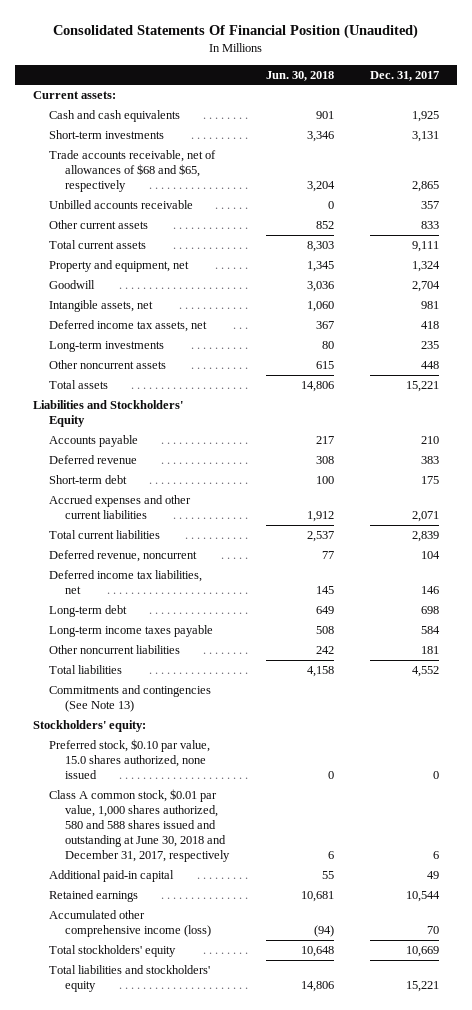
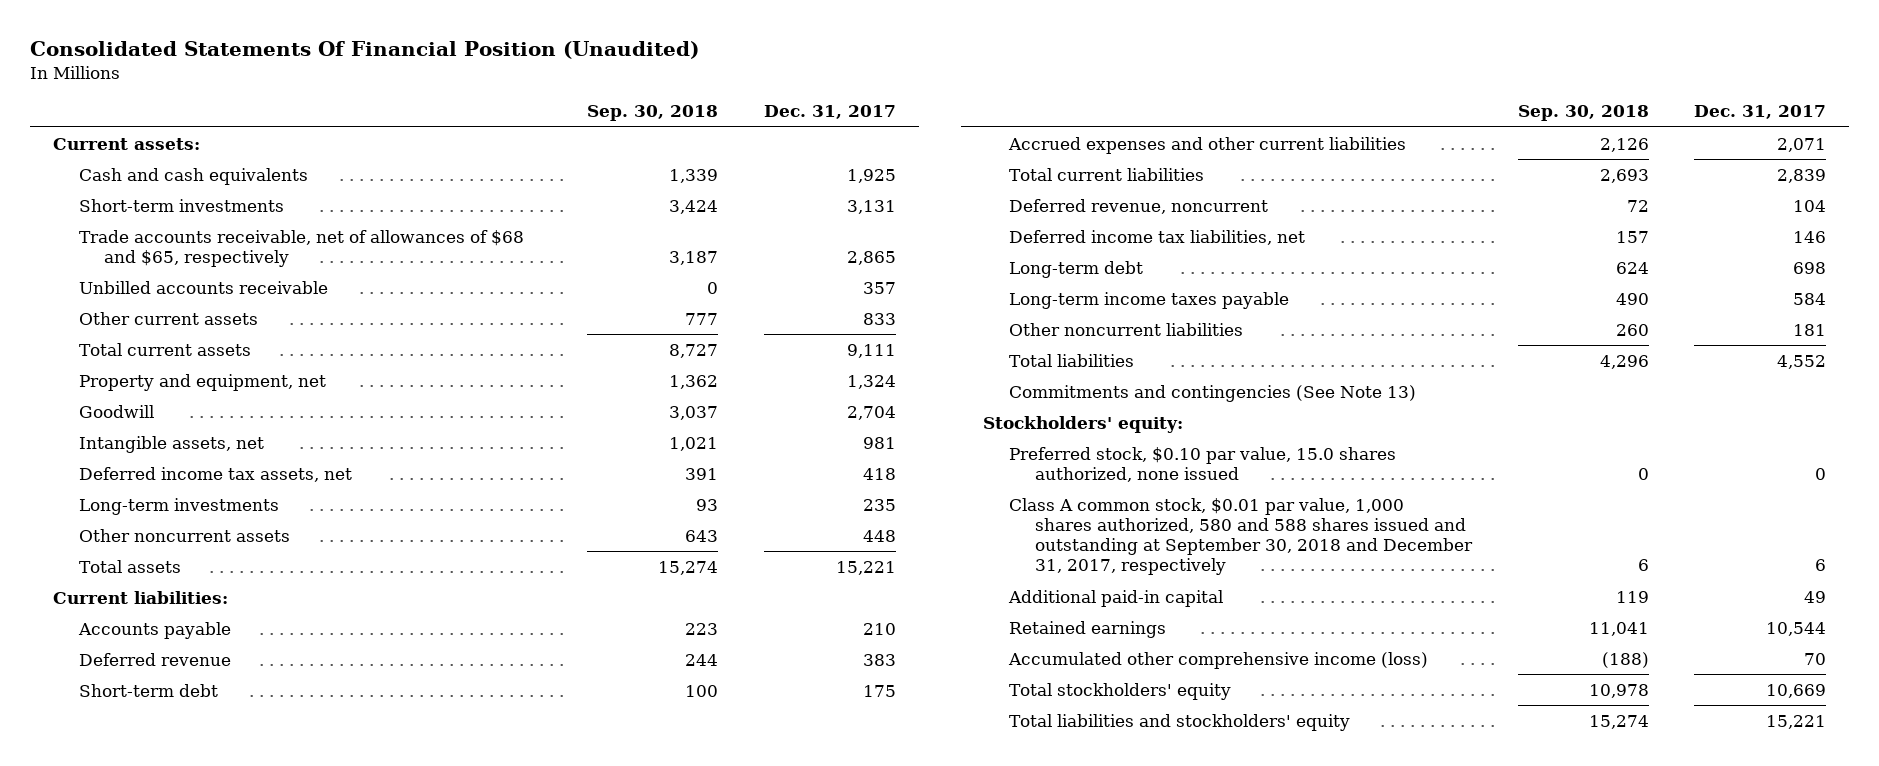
- | Jun. 30, 2018 | Dec. 31, 2017
+ | Sep. 30, 2018 | Dec. 31, 2017
- Liabilities and Stockholders' Equity
+ Current liabilities:
- Class A common stock, $0.01 par value, 1,000 shares authorized, 580 and 588 shares issued and outstanding at June 30, 2018 and December 31, 2017, respectively | 6 | 6
+ Class A common stock, $0.01 par value, 1,000 shares authorized, 580 and 588 shares issued and outstanding at September 30, 2018 and December 31, 2017, respectively | 6 | 6

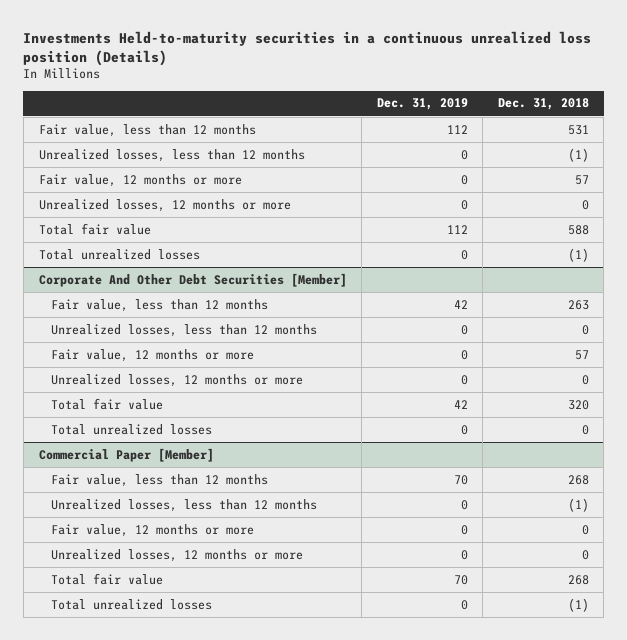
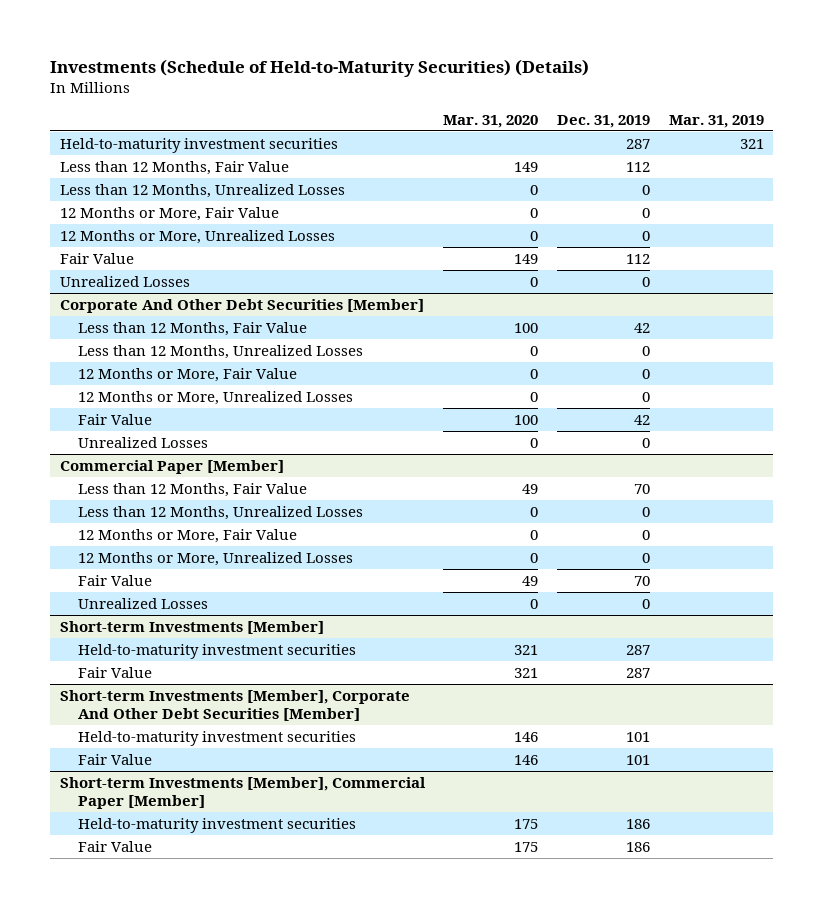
- Investments Held-to-maturity securities in a continuous unrealized loss position (Details)
+ Investments (Schedule of Held-to-Maturity Securities) (Details)
- | Dec. 31, 2019 | Dec. 31, 2018
+ | Mar. 31, 2020 | Dec. 31, 2019 | Mar. 31, 2019
- Fair value, less than 12 months | 112 | 531
- Unrealized losses, less than 12 months | 0 | (1)
- Fair value, 12 months or more | 0 | 57
- Unrealized losses, 12 months or more | 0 | 0
- Total fair value | 112 | 588
- Total unrealized losses | 0 | (1)
+ Held-to-maturity investment securities | | 287 | 321
+ Less than 12 Months, Fair Value | 149 | 112 |
+ Less than 12 Months, Unrealized Losses | 0 | 0 |
+ 12 Months or More, Fair Value | 0 | 0 |
+ 12 Months or More, Unrealized Losses | 0 | 0 |
+ Fair Value | 149 | 112 |
+ Unrealized Losses | 0 | 0 |
@ Corporate And Other Debt Securities [Member]
- Fair value, less than 12 months | 42 | 263
- Unrealized losses, less than 12 months | 0 | 0
- Fair value, 12 months or more | 0 | 57
- Unrealized losses, 12 months or more | 0 | 0
- Total fair value | 42 | 320
- Total unrealized losses | 0 | 0
+ Less than 12 Months, Fair Value | 100 | 42 |
+ Less than 12 Months, Unrealized Losses | 0 | 0 |
+ 12 Months or More, Fair Value | 0 | 0 |
+ 12 Months or More, Unrealized Losses | 0 | 0 |
+ Fair Value | 100 | 42 |
+ Unrealized Losses | 0 | 0 |
@ Commercial Paper [Member]
- Fair value, less than 12 months | 70 | 268
- Unrealized losses, less than 12 months | 0 | (1)
- Fair value, 12 months or more | 0 | 0
- Unrealized losses, 12 months or more | 0 | 0
- Total fair value | 70 | 268
- Total unrealized losses | 0 | (1)
+ Less than 12 Months, Fair Value | 49 | 70 |
+ Less than 12 Months, Unrealized Losses | 0 | 0 |
+ 12 Months or More, Fair Value | 0 | 0 |
+ 12 Months or More, Unrealized Losses | 0 | 0 |
+ Fair Value | 49 | 70 |
+ Unrealized Losses | 0 | 0 |
+ Short-term Investments [Member]
+ Held-to-maturity investment securities | 321 | 287 |
+ Fair Value | 321 | 287 |
+ Short-term Investments [Member], Corporate And Other Debt Securities [Member]
+ Held-to-maturity investment securities | 146 | 101 |
+ Fair Value | 146 | 101 |
+ Short-term Investments [Member], Commercial Paper [Member]
+ Held-to-maturity investment securities | 175 | 186 |
+ Fair Value | 175 | 186 |

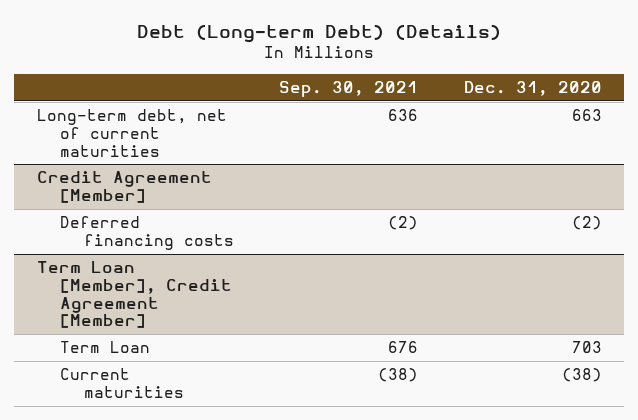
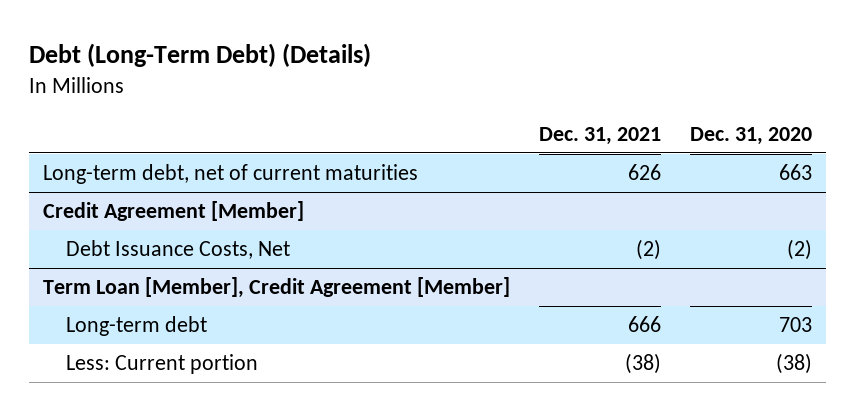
- Debt (Long-term Debt) (Details)
+ Debt (Long-Term Debt) (Details)
- | Sep. 30, 2021 | Dec. 31, 2020
+ | Dec. 31, 2021 | Dec. 31, 2020
@ Credit Agreement [Member]
- Deferred financing costs | (2) | (2)
+ Debt Issuance Costs, Net | (2) | (2)
@ Term Loan [Member], Credit Agreement [Member]
- Term Loan | 676 | 703
- Current maturities | (38) | (38)
+ Long-term debt | 666 | 703
+ Less: Current portion | (38) | (38)

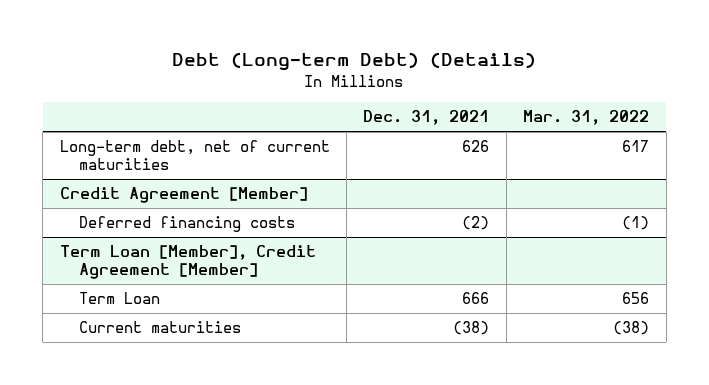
- Debt (Long-Term Debt) (Details)
+ Debt (Long-term Debt) (Details)
- | Dec. 31, 2021 | Dec. 31, 2020
+ | Dec. 31, 2021 | Mar. 31, 2022
@ Credit Agreement [Member]
- Debt Issuance Costs, Net | (2) | (2)
+ Deferred financing costs | (2) | (1)
@ Term Loan [Member], Credit Agreement [Member]
- Long-term debt | 666 | 703
- Less: Current portion | (38) | (38)
+ Term Loan | 666 | 656
+ Current maturities | (38) | (38)

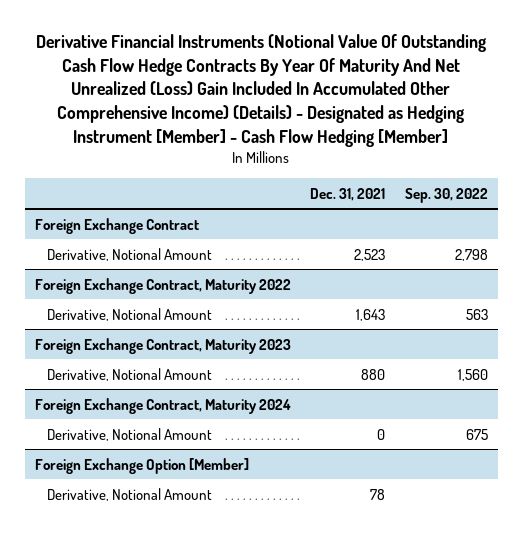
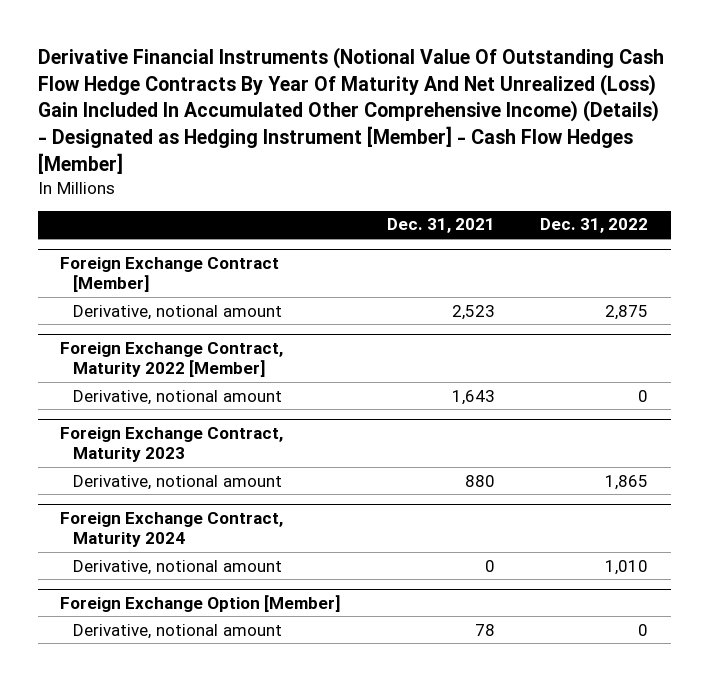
- Derivative Financial Instruments (Notional Value Of Outstanding Cash Flow Hedge Contracts By Year Of Maturity And Net Unrealized (Loss) Gain Included In Accumulated Other Comprehensive Income) (Details) - Designated as Hedging Instrument [Member] - Cash Flow Hedging [Member]
+ Derivative Financial Instruments (Notional Value Of Outstanding Cash Flow Hedge Contracts By Year Of Maturity And Net Unrealized (Loss) Gain Included In Accumulated Other Comprehensive Income) (Details) - Designated as Hedging Instrument [Member] - Cash Flow Hedges [Member]
- | Dec. 31, 2021 | Sep. 30, 2022
+ | Dec. 31, 2021 | Dec. 31, 2022
- Foreign Exchange Contract
- Derivative, Notional Amount | 2,523 | 2,798
- Foreign Exchange Contract, Maturity 2022
- Derivative, Notional Amount | 1,643 | 563
+ Foreign Exchange Contract [Member]
+ Derivative, notional amount | 2,523 | 2,875
+ Foreign Exchange Contract, Maturity 2022 [Member]
+ Derivative, notional amount | 1,643 | 0
@ Foreign Exchange Contract, Maturity 2023
- Derivative, Notional Amount | 880 | 1,560
+ Derivative, notional amount | 880 | 1,865
@ Foreign Exchange Contract, Maturity 2024
- Derivative, Notional Amount | 0 | 675
+ Derivative, notional amount | 0 | 1,010
@ Foreign Exchange Option [Member]
- Derivative, Notional Amount | 78 |
+ Derivative, notional amount | 78 | 0

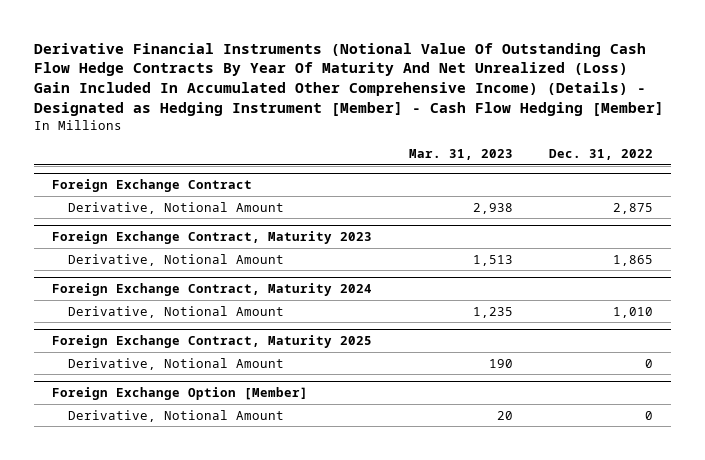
- Derivative Financial Instruments (Notional Value Of Outstanding Cash Flow Hedge Contracts By Year Of Maturity And Net Unrealized (Loss) Gain Included In Accumulated Other Comprehensive Income) (Details) - Designated as Hedging Instrument [Member] - Cash Flow Hedges [Member]
+ Derivative Financial Instruments (Notional Value Of Outstanding Cash Flow Hedge Contracts By Year Of Maturity And Net Unrealized (Loss) Gain Included In Accumulated Other Comprehensive Income) (Details) - Designated as Hedging Instrument [Member] - Cash Flow Hedging [Member]
- | Dec. 31, 2021 | Dec. 31, 2022
+ | Mar. 31, 2023 | Dec. 31, 2022
- Foreign Exchange Contract [Member]
- Derivative, notional amount | 2,523 | 2,875
- Foreign Exchange Contract, Maturity 2022 [Member]
- Derivative, notional amount | 1,643 | 0
+ Foreign Exchange Contract
+ Derivative, Notional Amount | 2,938 | 2,875
@ Foreign Exchange Contract, Maturity 2023
- Derivative, notional amount | 880 | 1,865
+ Derivative, Notional Amount | 1,513 | 1,865
@ Foreign Exchange Contract, Maturity 2024
- Derivative, notional amount | 0 | 1,010
+ Derivative, Notional Amount | 1,235 | 1,010
+ Foreign Exchange Contract, Maturity 2025
+ Derivative, Notional Amount | 190 | 0
@ Foreign Exchange Option [Member]
- Derivative, notional amount | 78 | 0
+ Derivative, Notional Amount | 20 | 0

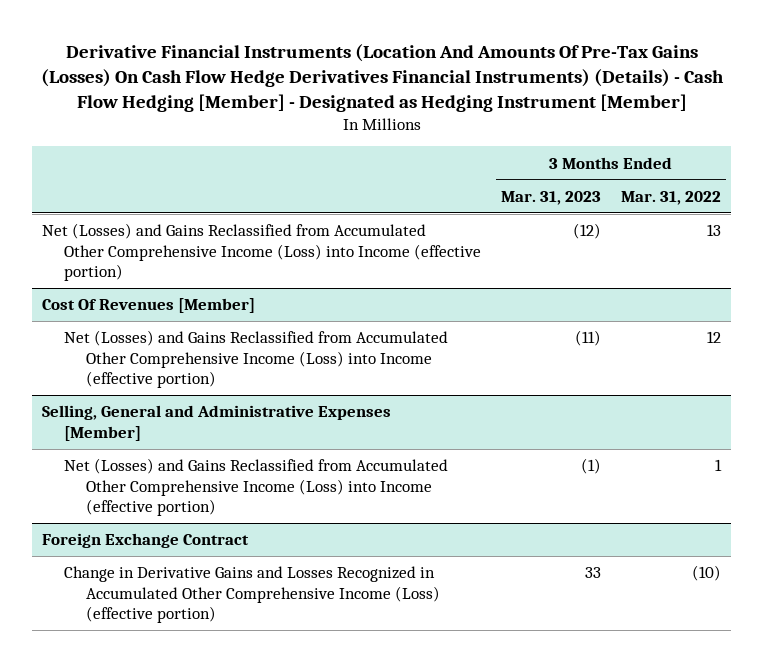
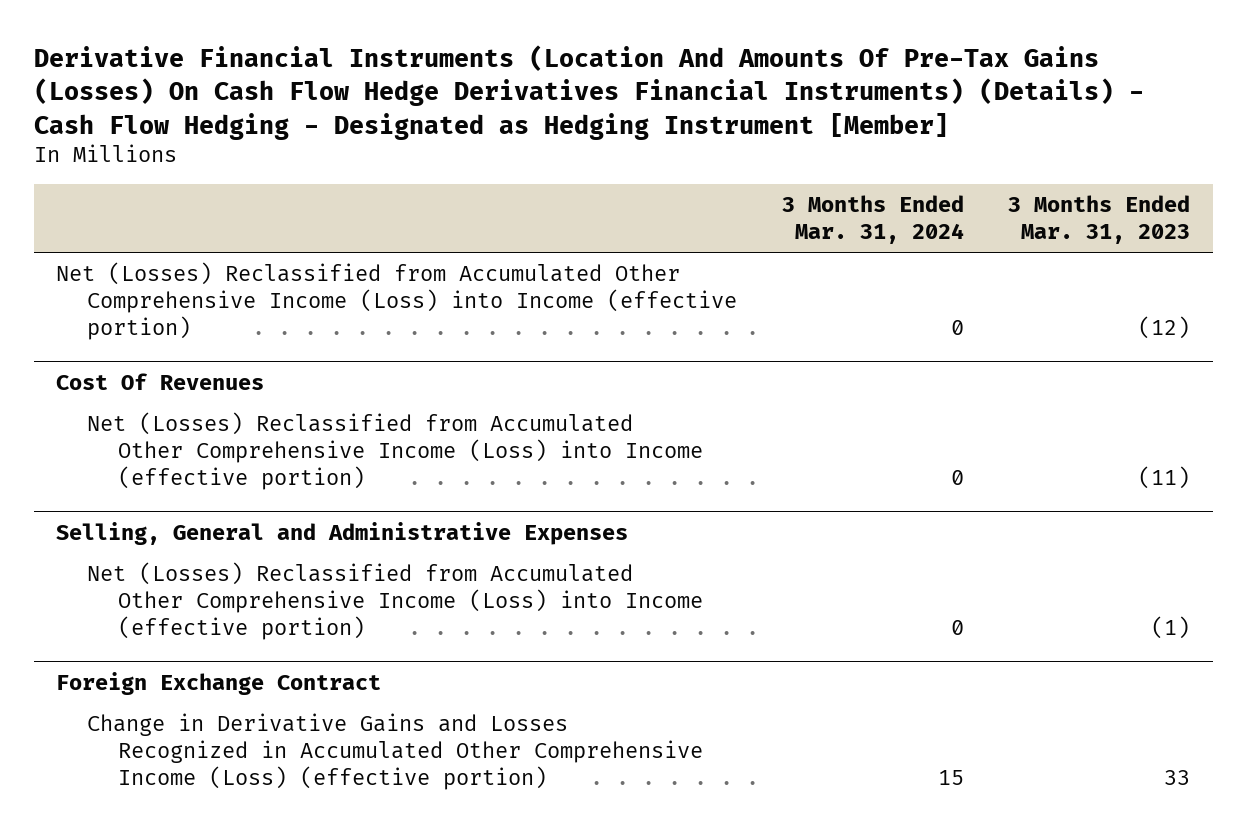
- Derivative Financial Instruments (Location And Amounts Of Pre-Tax Gains (Losses) On Cash Flow Hedge Derivatives Financial Instruments) (Details) - Cash Flow Hedging [Member] - Designated as Hedging Instrument [Member]
+ Derivative Financial Instruments (Location And Amounts Of Pre-Tax Gains (Losses) On Cash Flow Hedge Derivatives Financial Instruments) (Details) - Cash Flow Hedging - Designated as Hedging Instrument [Member]
- | 3 Months Ended Mar. 31, 2023 | 3 Months Ended Mar. 31, 2022
+ | 3 Months Ended Mar. 31, 2024 | 3 Months Ended Mar. 31, 2023
- Net (Losses) and Gains Reclassified from Accumulated Other Comprehensive Income (Loss) into Income (effective portion) | (12) | 13
- Cost Of Revenues [Member]
- Net (Losses) and Gains Reclassified from Accumulated Other Comprehensive Income (Loss) into Income (effective portion) | (11) | 12
- Selling, General and Administrative Expenses [Member]
- Net (Losses) and Gains Reclassified from Accumulated Other Comprehensive Income (Loss) into Income (effective portion) | (1) | 1
+ Net (Losses) Reclassified from Accumulated Other Comprehensive Income (Loss) into Income (effective portion) | 0 | (12)
+ Cost Of Revenues
+ Net (Losses) Reclassified from Accumulated Other Comprehensive Income (Loss) into Income (effective portion) | 0 | (11)
+ Selling, General and Administrative Expenses
+ Net (Losses) Reclassified from Accumulated Other Comprehensive Income (Loss) into Income (effective portion) | 0 | (1)

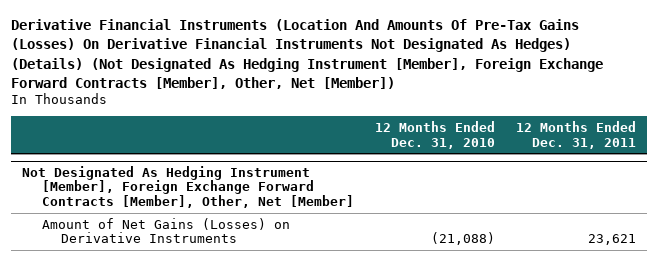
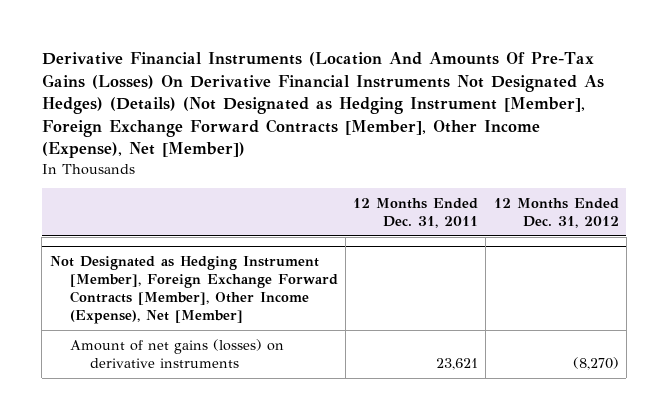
- Derivative Financial Instruments (Location And Amounts Of Pre-Tax Gains (Losses) On Derivative Financial Instruments Not Designated As Hedges) (Details) (Not Designated As Hedging Instrument [Member], Foreign Exchange Forward Contracts [Member], Other, Net [Member])
+ Derivative Financial Instruments (Location And Amounts Of Pre-Tax Gains (Losses) On Derivative Financial Instruments Not Designated As Hedges) (Details) (Not Designated as Hedging Instrument [Member], Foreign Exchange Forward Contracts [Member], Other Income (Expense), Net [Member])
- | 12 Months Ended Dec. 31, 2010 | 12 Months Ended Dec. 31, 2011
+ | 12 Months Ended Dec. 31, 2011 | 12 Months Ended Dec. 31, 2012
- Not Designated As Hedging Instrument [Member], Foreign Exchange Forward Contracts [Member], Other, Net [Member]
- Amount of Net Gains (Losses) on Derivative Instruments | (21,088) | 23,621
+ Not Designated as Hedging Instrument [Member], Foreign Exchange Forward Contracts [Member], Other Income (Expense), Net [Member]
+ Amount of net gains (losses) on derivative instruments | 23,621 | (8,270)

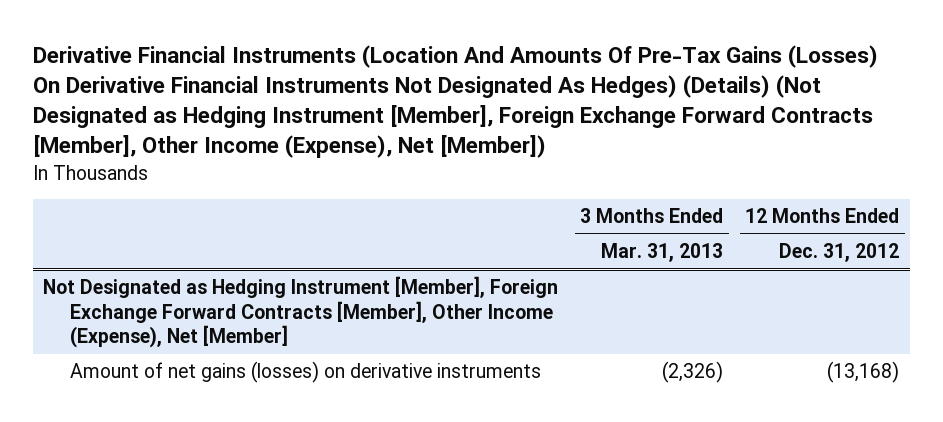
- | 12 Months Ended Dec. 31, 2011 | 12 Months Ended Dec. 31, 2012
+ | 3 Months Ended Mar. 31, 2013 | 12 Months Ended Dec. 31, 2012
@ Not Designated as Hedging Instrument [Member], Foreign Exchange Forward Contracts [Member], Other Income (Expense), Net [Member]
- Amount of net gains (losses) on derivative instruments | 23,621 | (8,270)
+ Amount of net gains (losses) on derivative instruments | (2,326) | (13,168)

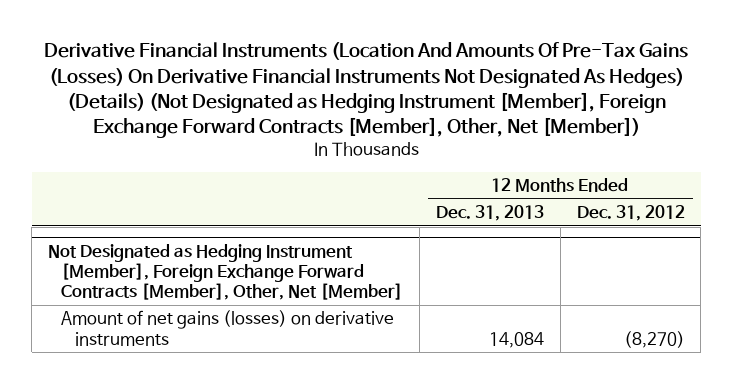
- Derivative Financial Instruments (Location And Amounts Of Pre-Tax Gains (Losses) On Derivative Financial Instruments Not Designated As Hedges) (Details) (Not Designated as Hedging Instrument [Member], Foreign Exchange Forward Contracts [Member], Other Income (Expense), Net [Member])
+ Derivative Financial Instruments (Location And Amounts Of Pre-Tax Gains (Losses) On Derivative Financial Instruments Not Designated As Hedges) (Details) (Not Designated as Hedging Instrument [Member], Foreign Exchange Forward Contracts [Member], Other, Net [Member])
- | 3 Months Ended Mar. 31, 2013 | 12 Months Ended Dec. 31, 2012
+ | 12 Months Ended Dec. 31, 2013 | 12 Months Ended Dec. 31, 2012
- Not Designated as Hedging Instrument [Member], Foreign Exchange Forward Contracts [Member], Other Income (Expense), Net [Member]
- Amount of net gains (losses) on derivative instruments | (2,326) | (13,168)
+ Not Designated as Hedging Instrument [Member], Foreign Exchange Forward Contracts [Member], Other, Net [Member]
+ Amount of net gains (losses) on derivative instruments | 14,084 | (8,270)

